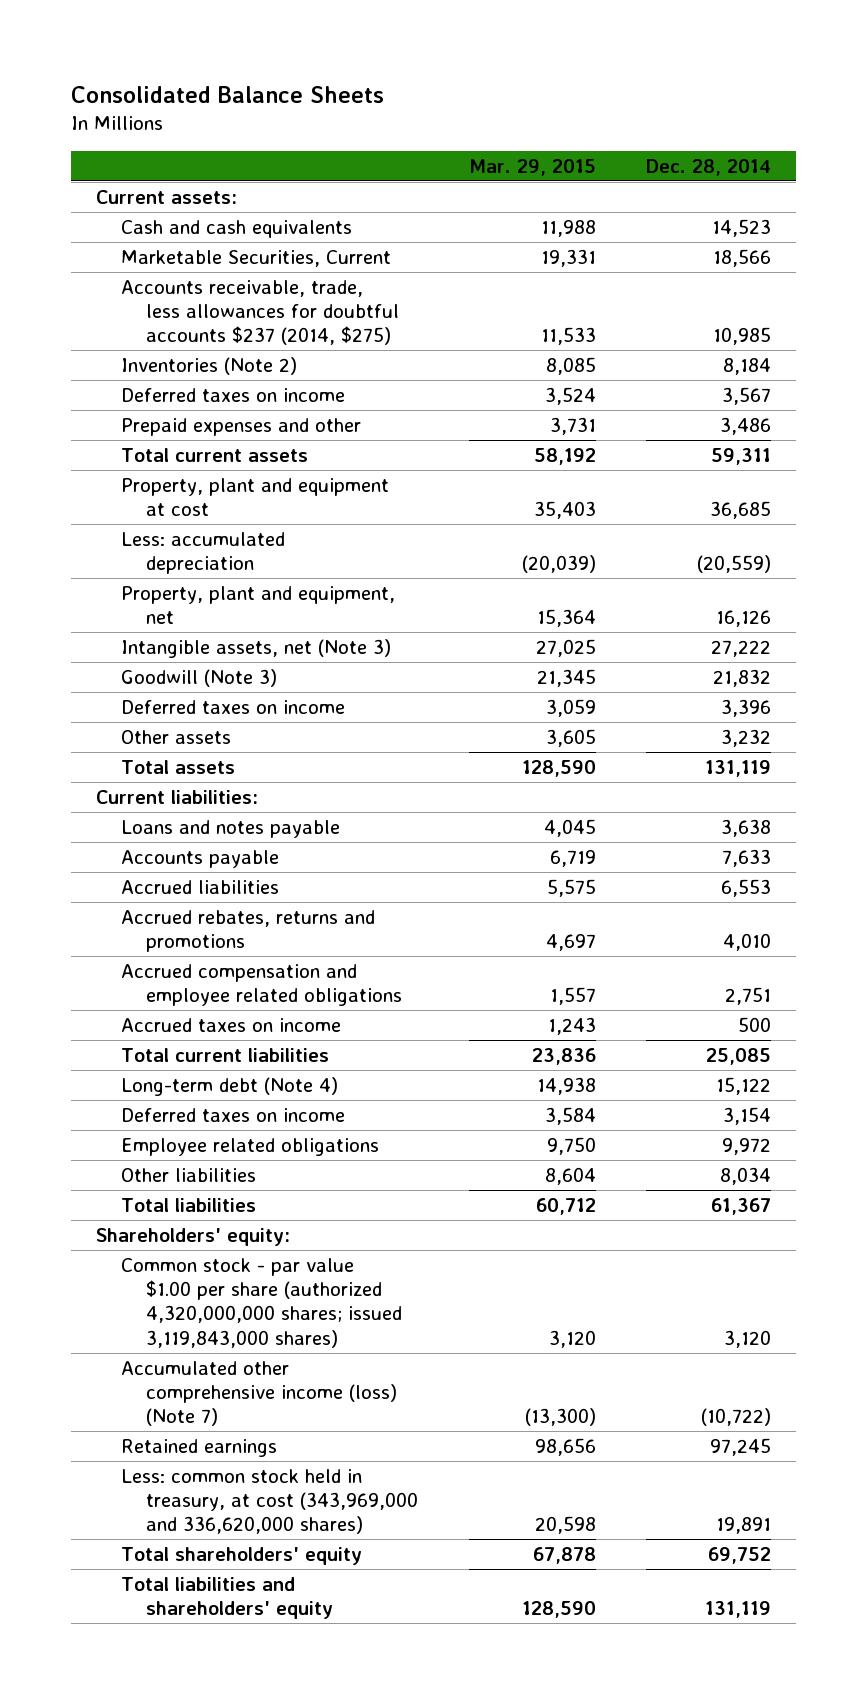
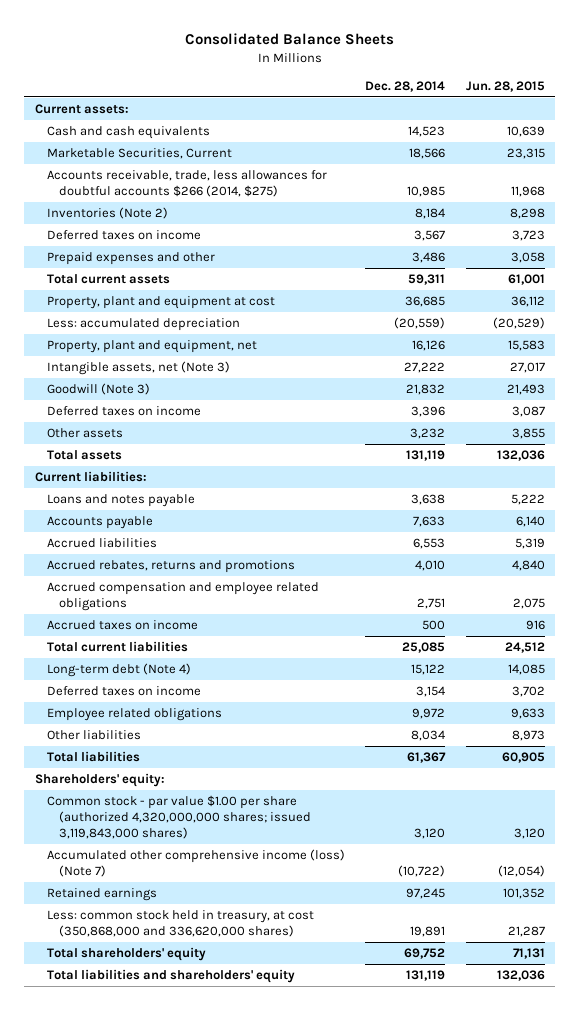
- | Mar. 29, 2015 | Dec. 28, 2014
+ | Dec. 28, 2014 | Jun. 28, 2015
- Accounts receivable, trade, less allowances for doubtful accounts $237 (2014, $275) | 11,533 | 10,985
+ Accounts receivable, trade, less allowances for doubtful accounts $266 (2014, $275) | 10,985 | 11,968
- Less: common stock held in treasury, at cost (343,969,000 and 336,620,000 shares) | 20,598 | 19,891
+ Less: common stock held in treasury, at cost (350,868,000 and 336,620,000 shares) | 19,891 | 21,287

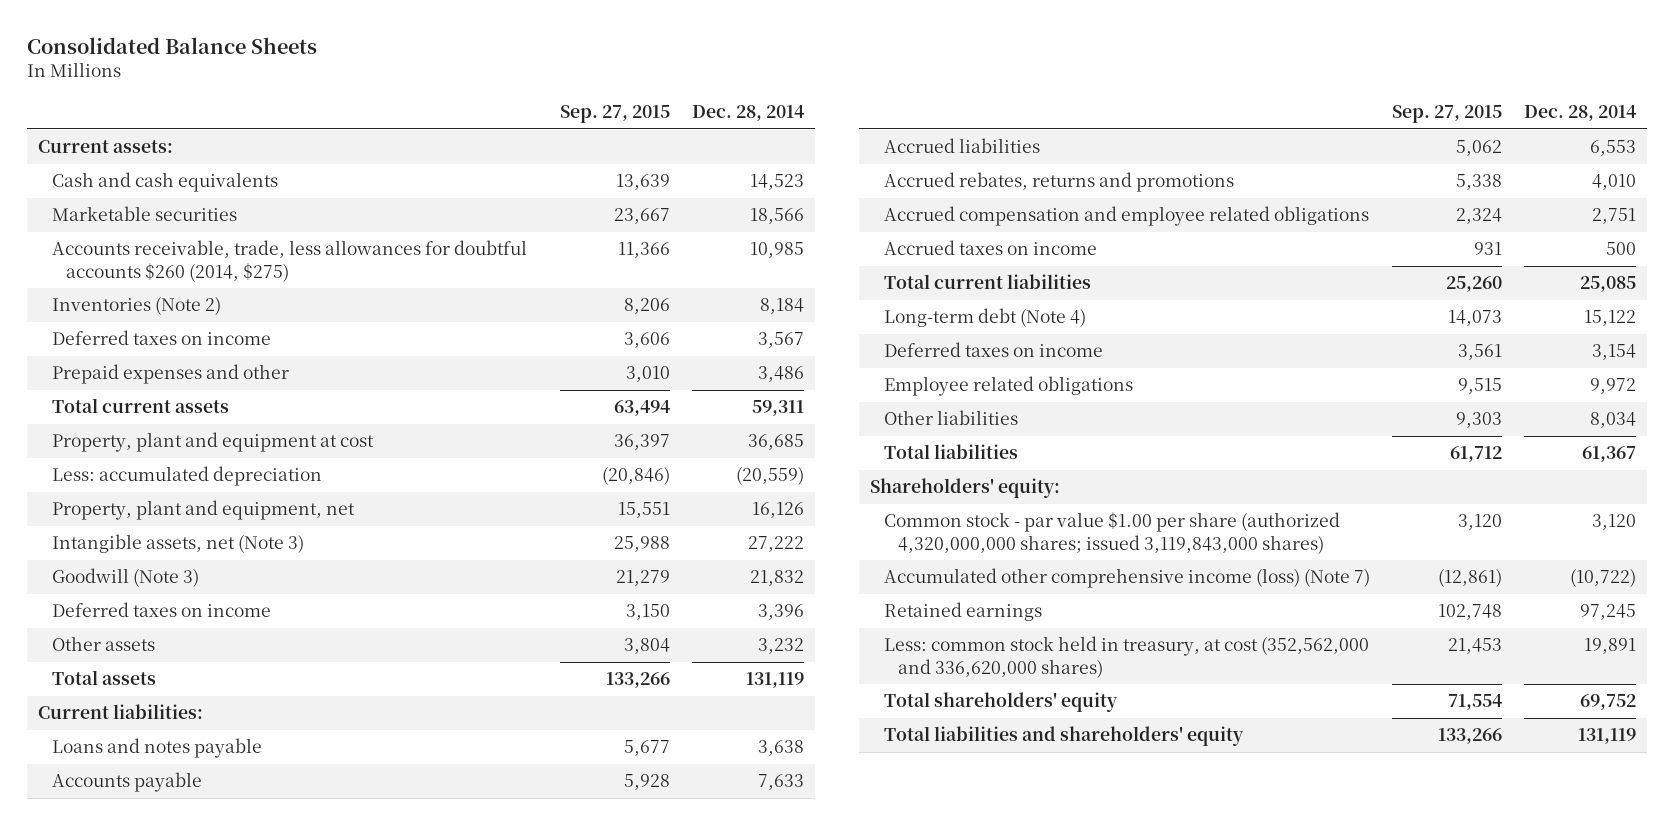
- | Dec. 28, 2014 | Jun. 28, 2015
+ | Sep. 27, 2015 | Dec. 28, 2014
- Marketable Securities, Current | 18,566 | 23,315
- Accounts receivable, trade, less allowances for doubtful accounts $266 (2014, $275) | 10,985 | 11,968
+ Marketable securities | 23,667 | 18,566
+ Accounts receivable, trade, less allowances for doubtful accounts $260 (2014, $275) | 11,366 | 10,985
- Less: common stock held in treasury, at cost (350,868,000 and 336,620,000 shares) | 19,891 | 21,287
+ Less: common stock held in treasury, at cost (352,562,000 and 336,620,000 shares) | 21,453 | 19,891

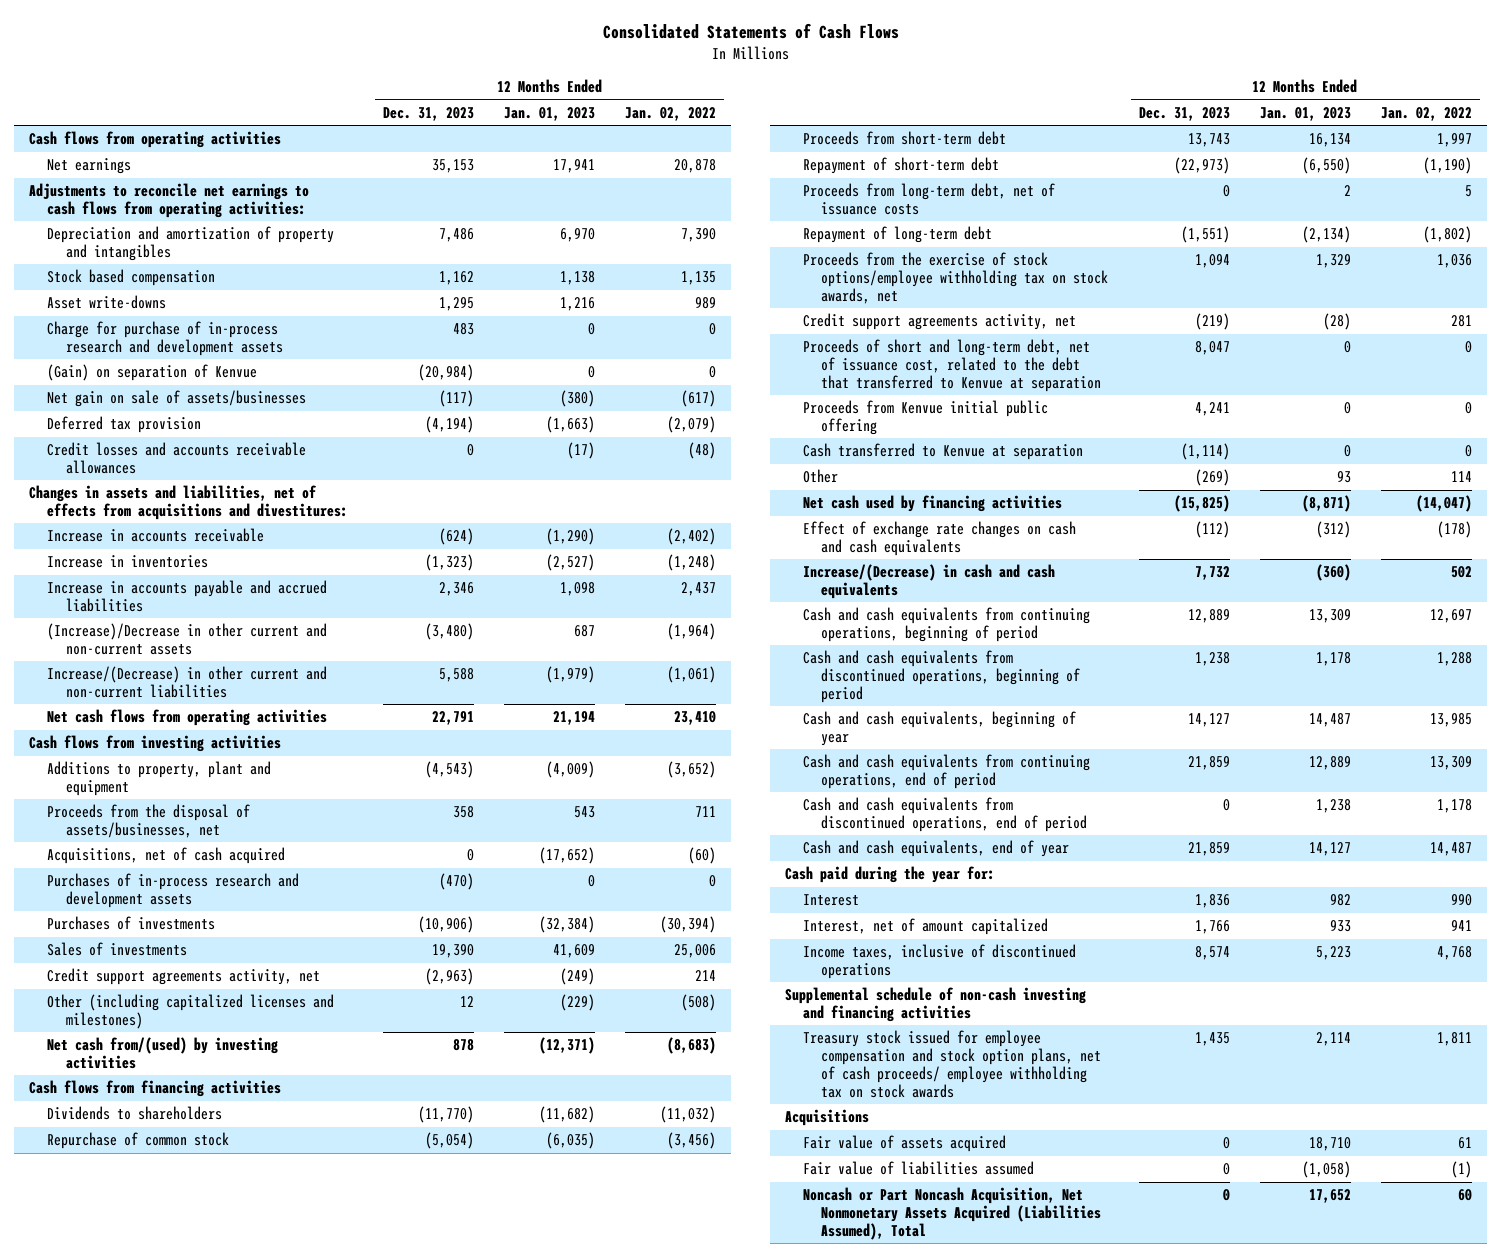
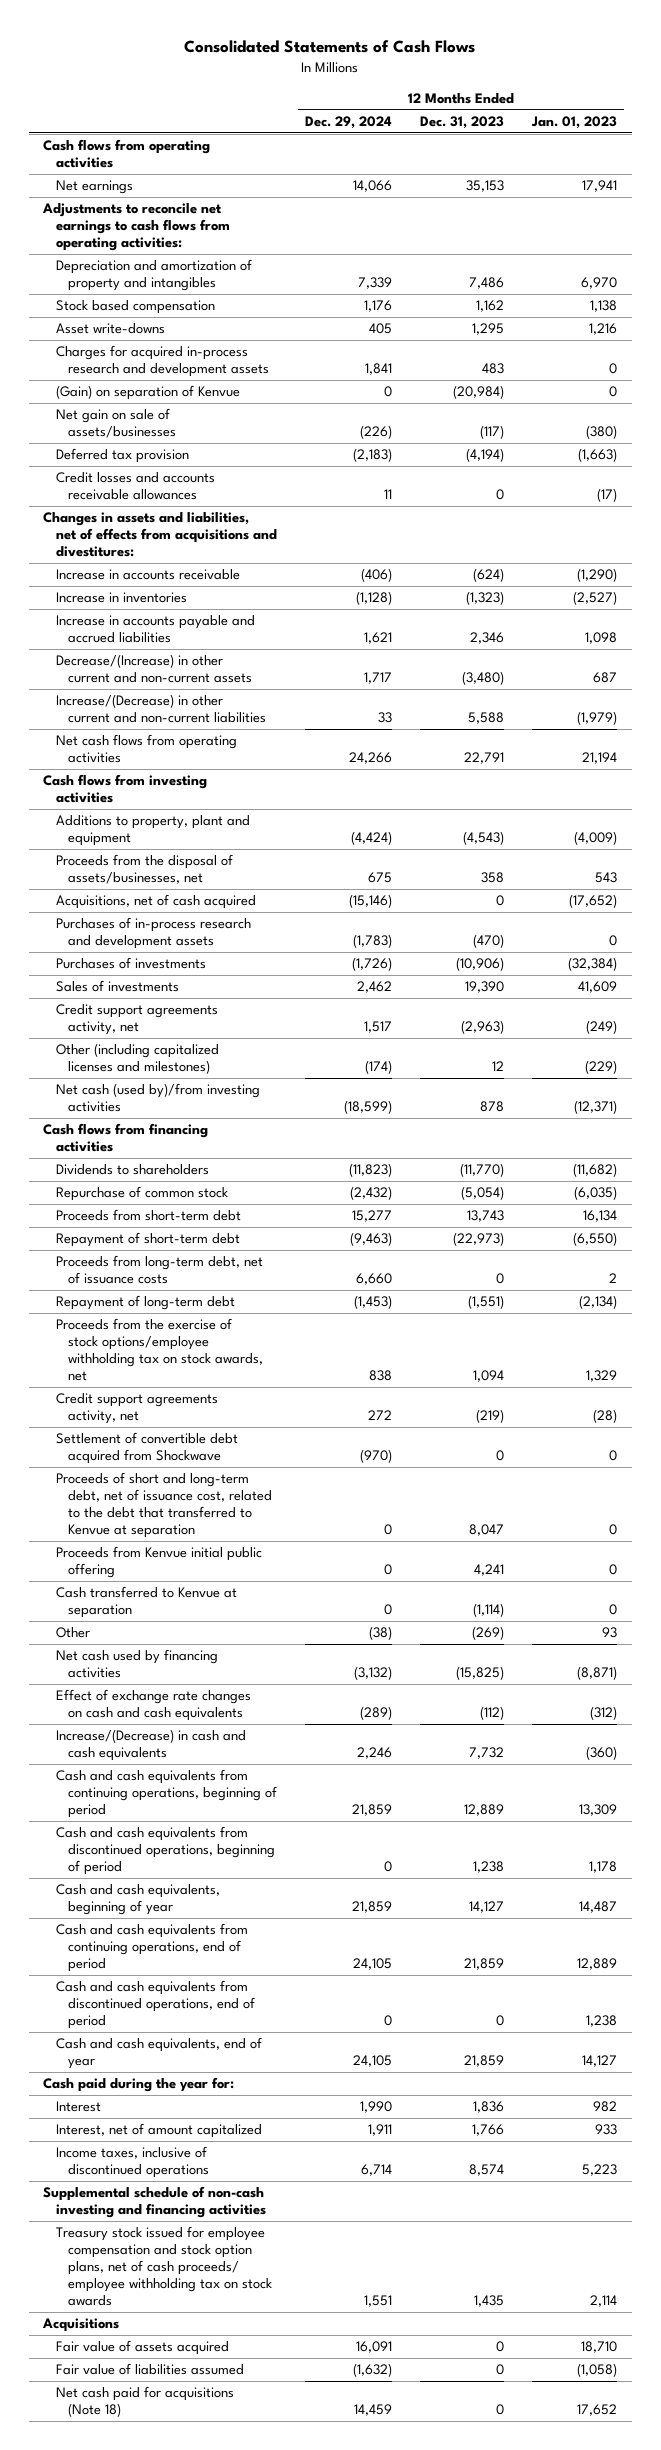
- | 12 Months Ended Dec. 31, 2023 | 12 Months Ended Jan. 01, 2023 | 12 Months Ended Jan. 02, 2022
+ | 12 Months Ended Dec. 29, 2024 | 12 Months Ended Dec. 31, 2023 | 12 Months Ended Jan. 01, 2023
- Charge for purchase of in-process research and development assets | 483 | 0 | 0
+ Charges for acquired in-process research and development assets | 1,841 | 483 | 0
- (Increase)/Decrease in other current and non-current assets | (3,480) | 687 | (1,964)
+ Decrease/(Increase) in other current and non-current assets | 1,717 | (3,480) | 687
- Net cash from/(used) by investing activities | 878 | (12,371) | (8,683)
+ Net cash (used by)/from investing activities | (18,599) | 878 | (12,371)
+ Settlement of convertible debt acquired from Shockwave | (970) | 0 | 0
- Noncash or Part Noncash Acquisition, Net Nonmonetary Assets Acquired (Liabilities Assumed), Total | 0 | 17,652 | 60
+ Net cash paid for acquisitions (Note 18) | 14,459 | 0 | 17,652

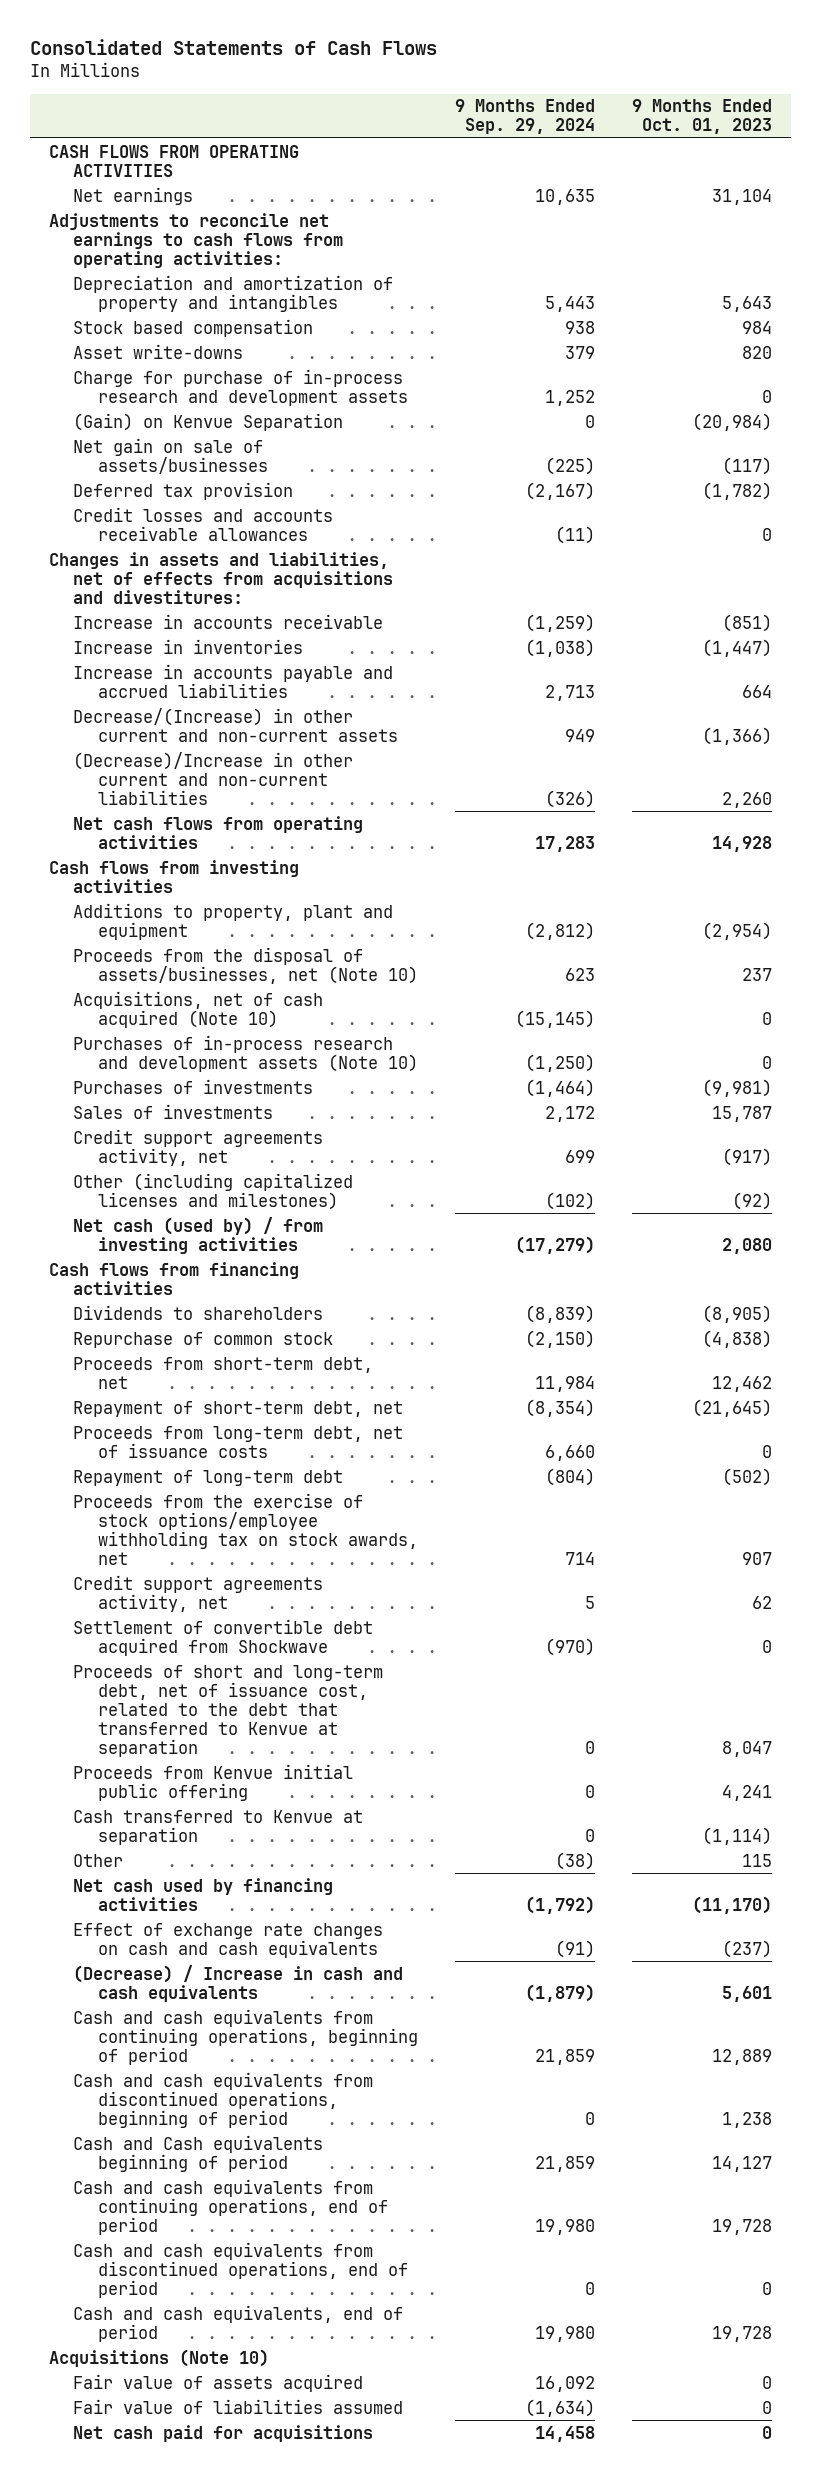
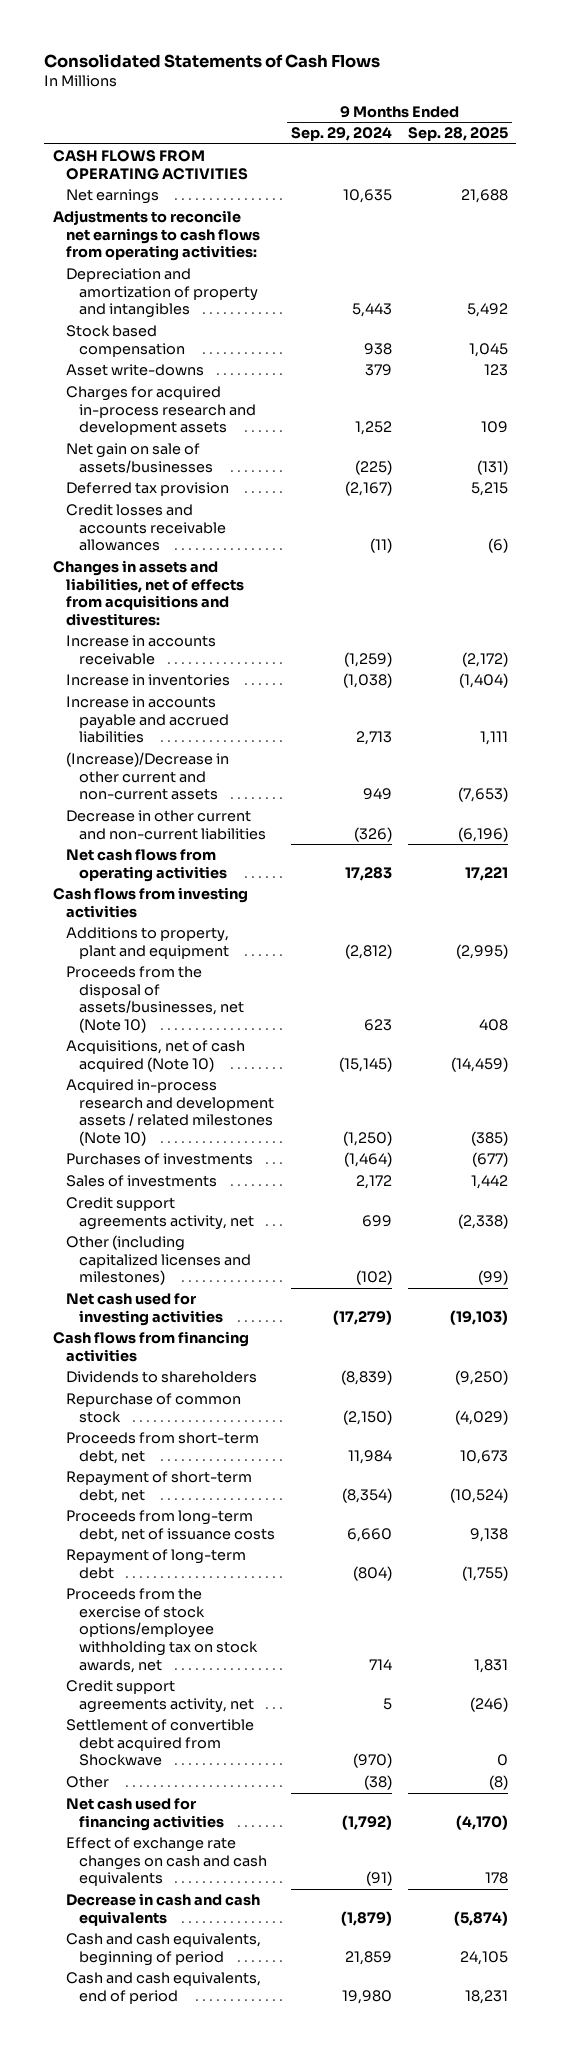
- | 9 Months Ended Sep. 29, 2024 | 9 Months Ended Oct. 01, 2023
+ | 9 Months Ended Sep. 29, 2024 | 9 Months Ended Sep. 28, 2025
- Charge for purchase of in-process research and development assets | 1,252 | 0
- (Gain) on Kenvue Separation | 0 | (20,984)
+ Charges for acquired in-process research and development assets | 1,252 | 109
- Decrease/(Increase) in other current and non-current assets | 949 | (1,366)
- (Decrease)/Increase in other current and non-current liabilities | (326) | 2,260
+ (Increase)/Decrease in other current and non-current assets | 949 | (7,653)
+ Decrease in other current and non-current liabilities | (326) | (6,196)
- Purchases of in-process research and development assets (Note 10) | (1,250) | 0
+ Acquired in-process research and development assets / related milestones (Note 10) | (1,250) | (385)
- Net cash (used by) / from investing activities | (17,279) | 2,080
+ Net cash used for investing activities | (17,279) | (19,103)
- Proceeds of short and long-term debt, net of issuance cost, related to the debt that transferred to Kenvue at separation | 0 | 8,047
- Proceeds from Kenvue initial public offering | 0 | 4,241
- Cash transferred to Kenvue at separation | 0 | (1,114)
- Net cash used by financing activities | (1,792) | (11,170)
+ Net cash used for financing activities | (1,792) | (4,170)
- (Decrease) / Increase in cash and cash equivalents | (1,879) | 5,601
- Cash and cash equivalents from continuing operations, beginning of period | 21,859 | 12,889
- Cash and cash equivalents from discontinued operations, beginning of period | 0 | 1,238
- Cash and Cash equivalents beginning of period | 21,859 | 14,127
- Cash and cash equivalents from continuing operations, end of period | 19,980 | 19,728
- Cash and cash equivalents from discontinued operations, end of period | 0 | 0
+ Decrease in cash and cash equivalents | (1,879) | (5,874)
+ Cash and cash equivalents, beginning of period | 21,859 | 24,105
- Acquisitions (Note 10)
- Fair value of assets acquired | 16,092 | 0
- Fair value of liabilities assumed | (1,634) | 0
- Net cash paid for acquisitions | 14,458 | 0

